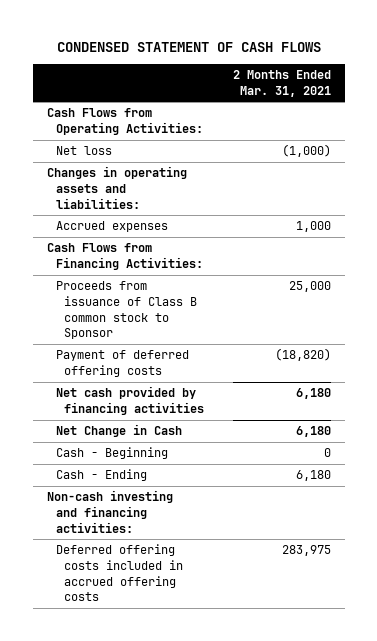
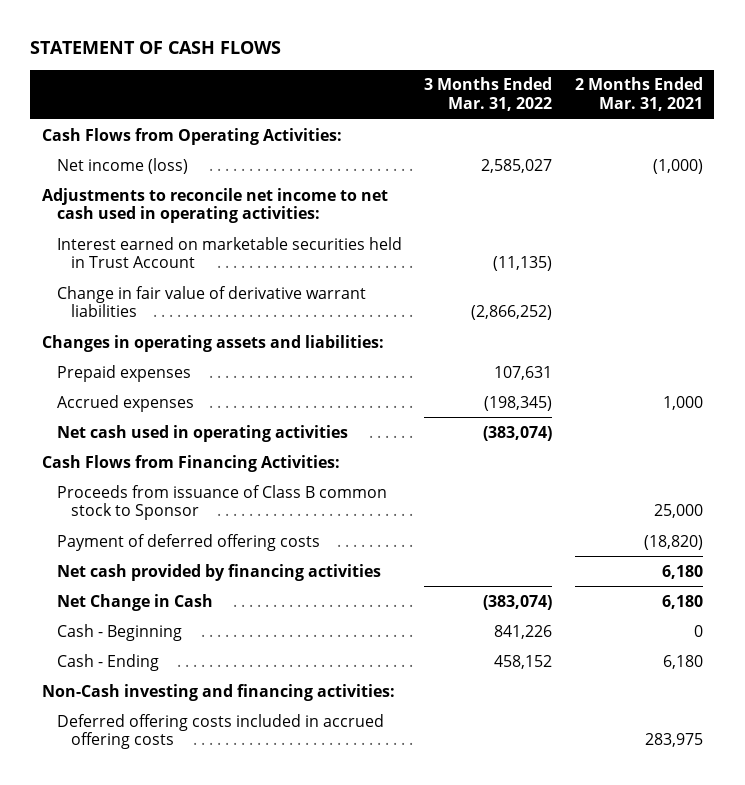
- CONDENSED STATEMENT OF CASH FLOWS
+ STATEMENT OF CASH FLOWS
- | 2 Months Ended Mar. 31, 2021
+ | 3 Months Ended Mar. 31, 2022 | 2 Months Ended Mar. 31, 2021
- Net loss | (1,000)
+ Net income (loss) | 2,585,027 | (1,000)
+ Adjustments to reconcile net income to net cash used in operating activities:
+ Interest earned on marketable securities held in Trust Account | (11,135) |
+ Change in fair value of derivative warrant liabilities | (2,866,252) |
+ Prepaid expenses | 107,631 |
+ Net cash used in operating activities | (383,074) |
- Non-cash investing and financing activities:
+ Non-Cash investing and financing activities:

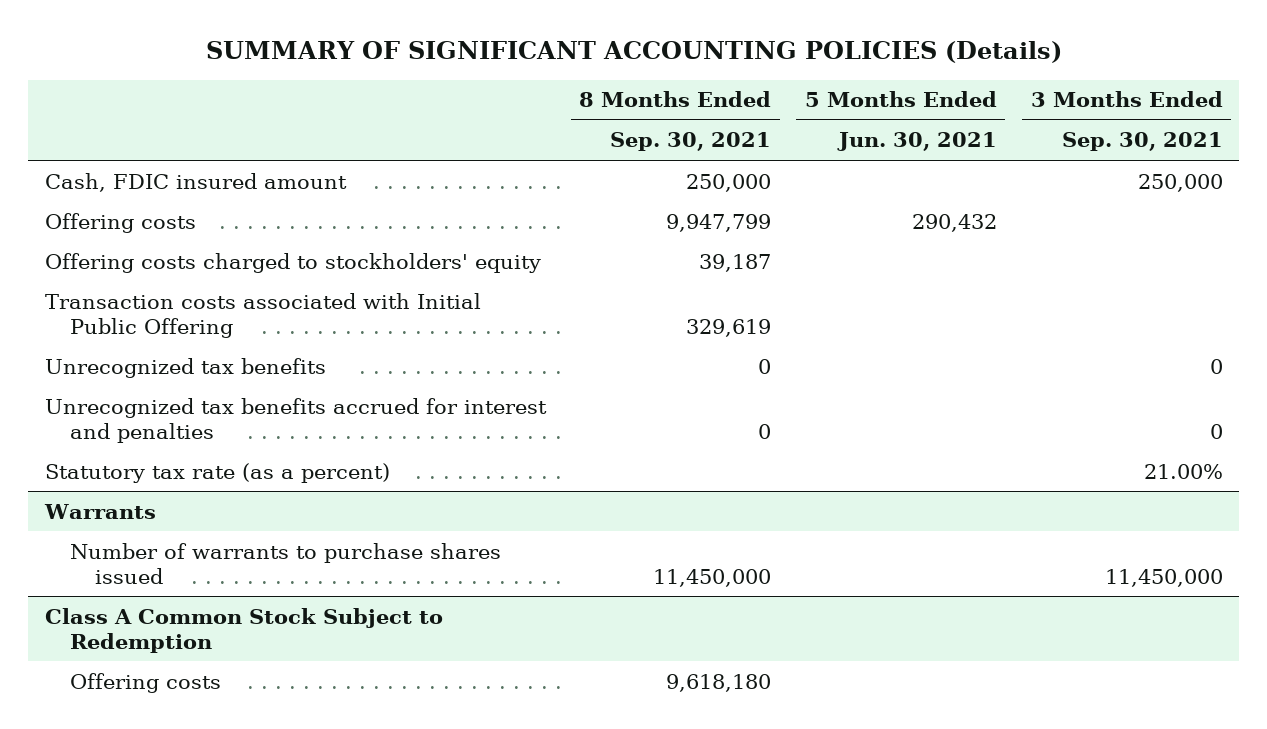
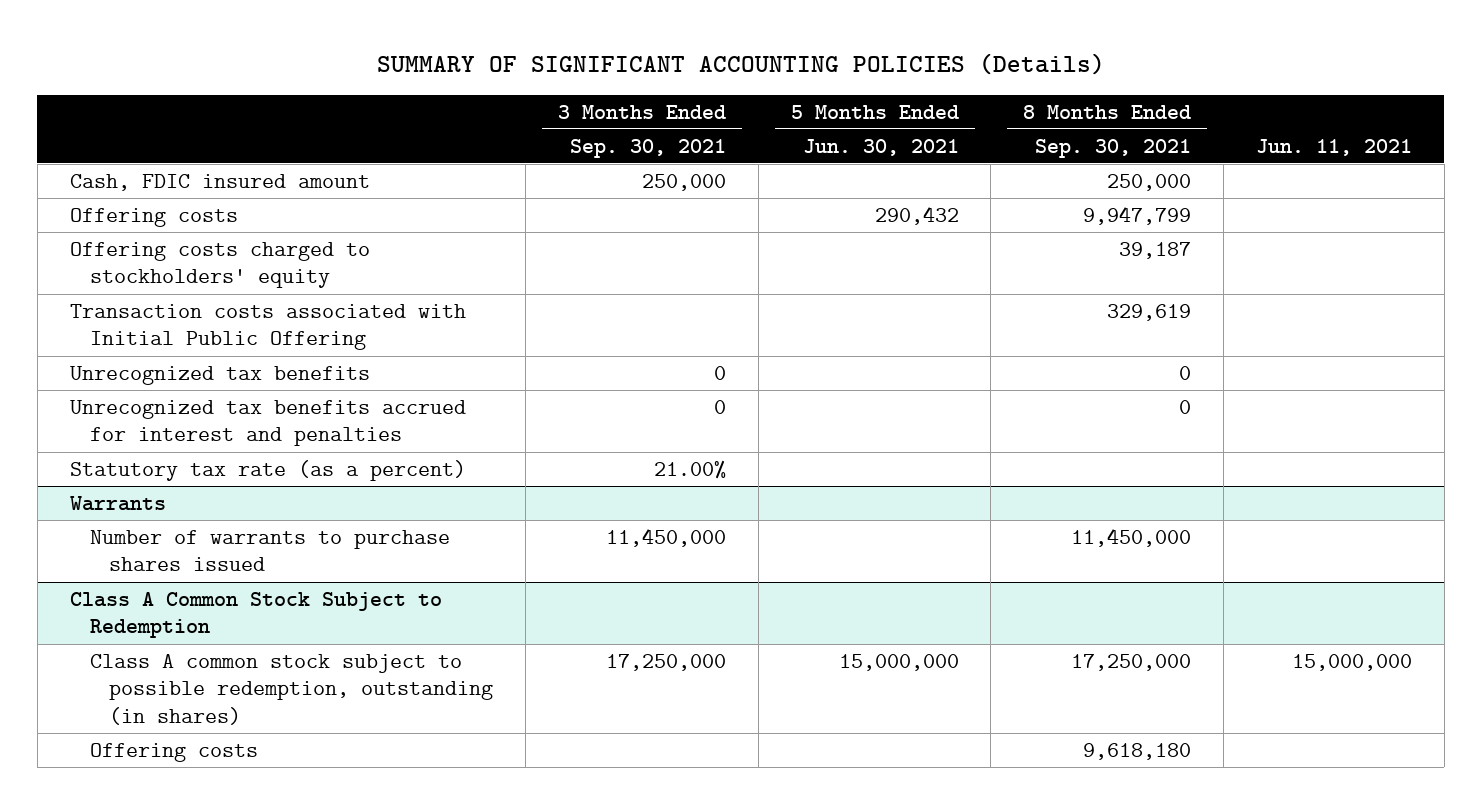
- | 8 Months Ended Sep. 30, 2021 | 5 Months Ended Jun. 30, 2021 | 3 Months Ended Sep. 30, 2021
+ | 3 Months Ended Sep. 30, 2021 | 5 Months Ended Jun. 30, 2021 | 8 Months Ended Sep. 30, 2021 | Jun. 11, 2021
@ Class A Common Stock Subject to Redemption
+ Class A common stock subject to possible redemption, outstanding (in shares) | 17,250,000 | 15,000,000 | 17,250,000 | 15,000,000

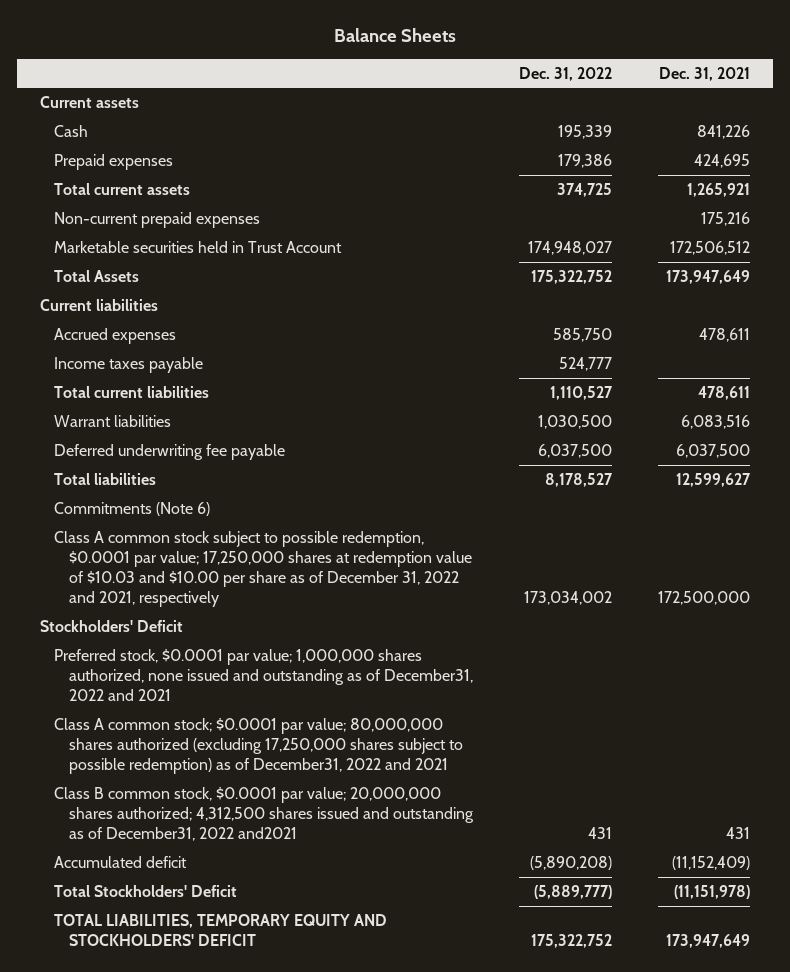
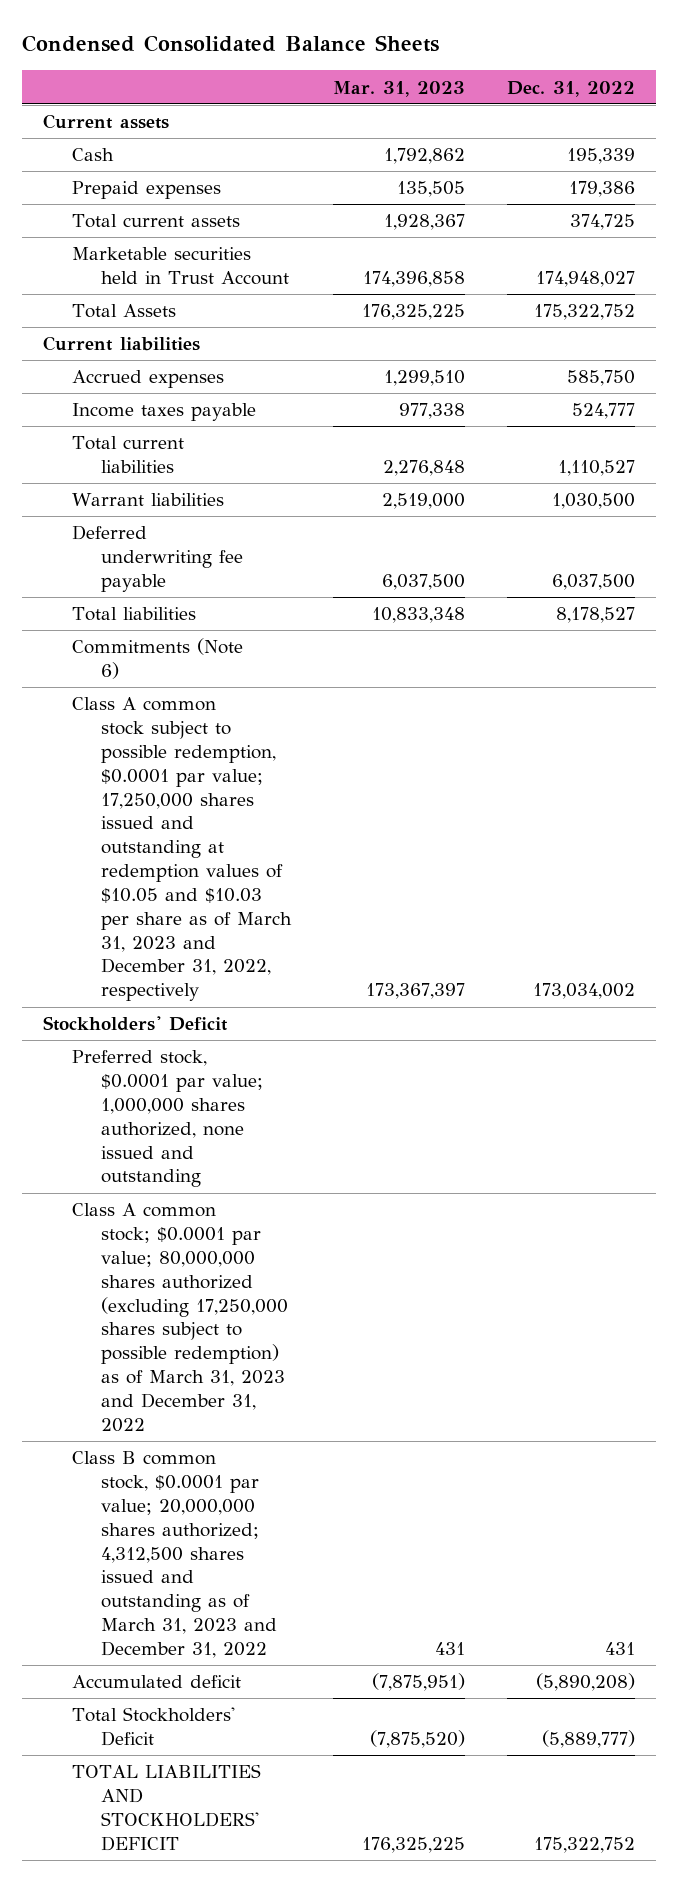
- Balance Sheets
+ Condensed Consolidated Balance Sheets
- | Dec. 31, 2022 | Dec. 31, 2021
+ | Mar. 31, 2023 | Dec. 31, 2022
- Non-current prepaid expenses | | 175,216
- Class A common stock subject to possible redemption, $0.0001 par value; 17,250,000 shares at redemption value of $10.03 and $10.00 per share as of December 31, 2022 and 2021, respectively | 173,034,002 | 172,500,000
+ Class A common stock subject to possible redemption, $0.0001 par value; 17,250,000 shares issued and outstanding at redemption values of $10.05 and $10.03 per share as of March 31, 2023 and December 31, 2022, respectively | 173,367,397 | 173,034,002
- Preferred stock, $0.0001 par value; 1,000,000 shares authorized, none issued and outstanding as of December31, 2022 and 2021
- Class A common stock; $0.0001 par value; 80,000,000 shares authorized (excluding 17,250,000 shares subject to possible redemption) as of December31, 2022 and 2021
- Class B common stock, $0.0001 par value; 20,000,000 shares authorized; 4,312,500 shares issued and outstanding as of December31, 2022 and2021 | 431 | 431
+ Preferred stock, $0.0001 par value; 1,000,000 shares authorized, none issued and outstanding
+ Class A common stock; $0.0001 par value; 80,000,000 shares authorized (excluding 17,250,000 shares subject to possible redemption) as of March 31, 2023 and December 31, 2022
+ Class B common stock, $0.0001 par value; 20,000,000 shares authorized; 4,312,500 shares issued and outstanding as of March 31, 2023 and December 31, 2022 | 431 | 431
- TOTAL LIABILITIES, TEMPORARY EQUITY AND STOCKHOLDERS' DEFICIT | 175,322,752 | 173,947,649
+ TOTAL LIABILITIES AND STOCKHOLDERS' DEFICIT | 176,325,225 | 175,322,752

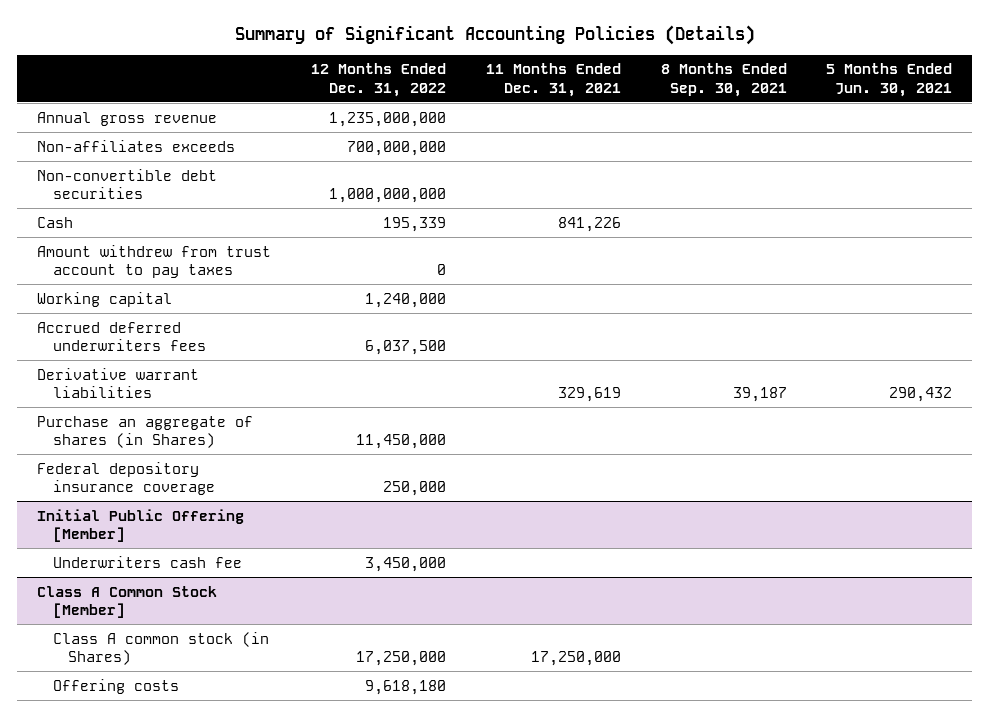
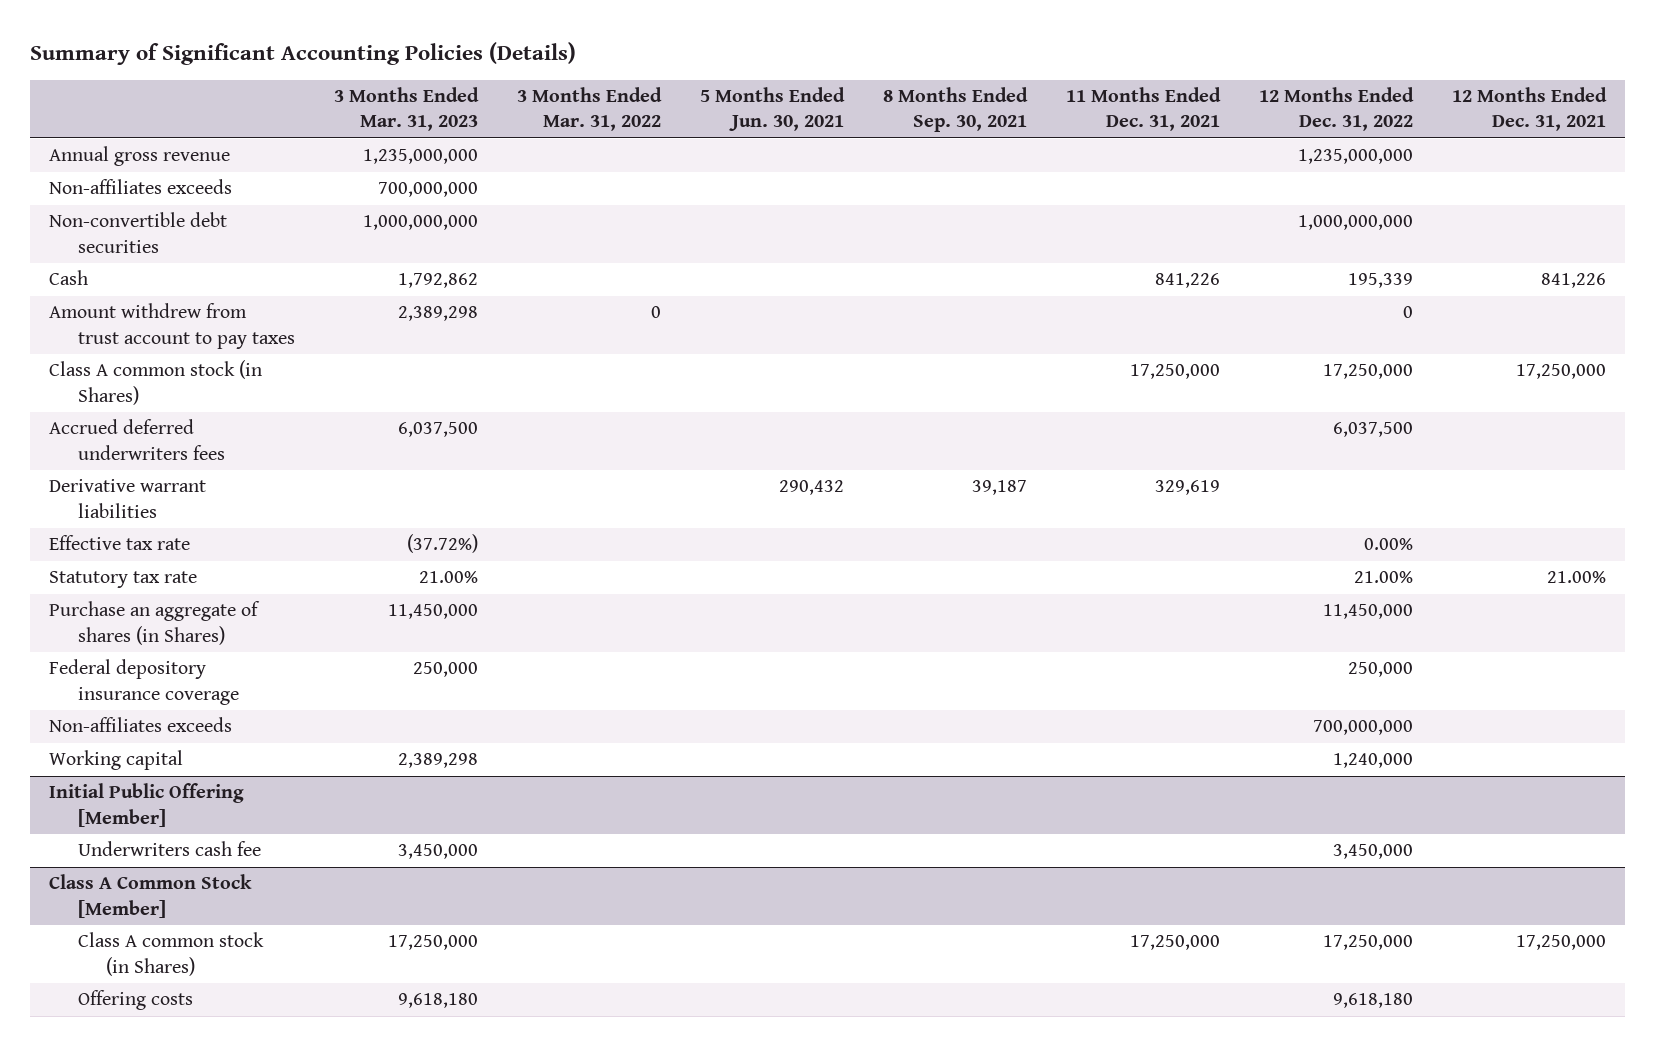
- | 12 Months Ended Dec. 31, 2022 | 11 Months Ended Dec. 31, 2021 | 8 Months Ended Sep. 30, 2021 | 5 Months Ended Jun. 30, 2021
+ | 3 Months Ended Mar. 31, 2023 | 3 Months Ended Mar. 31, 2022 | 5 Months Ended Jun. 30, 2021 | 8 Months Ended Sep. 30, 2021 | 11 Months Ended Dec. 31, 2021 | 12 Months Ended Dec. 31, 2022 | 12 Months Ended Dec. 31, 2021
+ Non-affiliates exceeds | 700,000,000 | | | | | |
+ Class A common stock (in Shares) | | | | | 17,250,000 | 17,250,000 | 17,250,000
+ Effective tax rate | (37.72%) | | | | | 0.00% |
+ Statutory tax rate | 21.00% | | | | | 21.00% | 21.00%
moved down: Non-affiliates exceeds | | | | | | 700,000,000 |
moved down: Working capital | 2,389,298 | | | | | 1,240,000 |

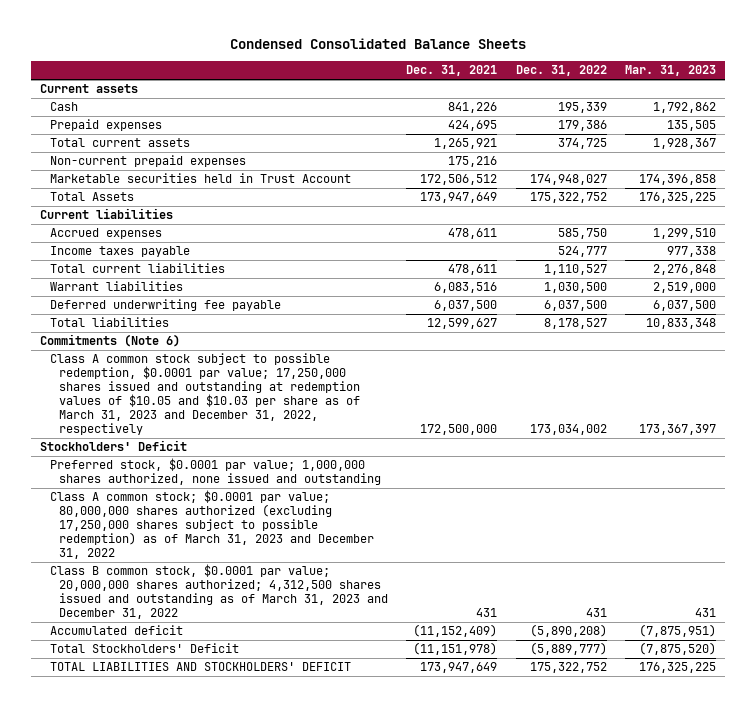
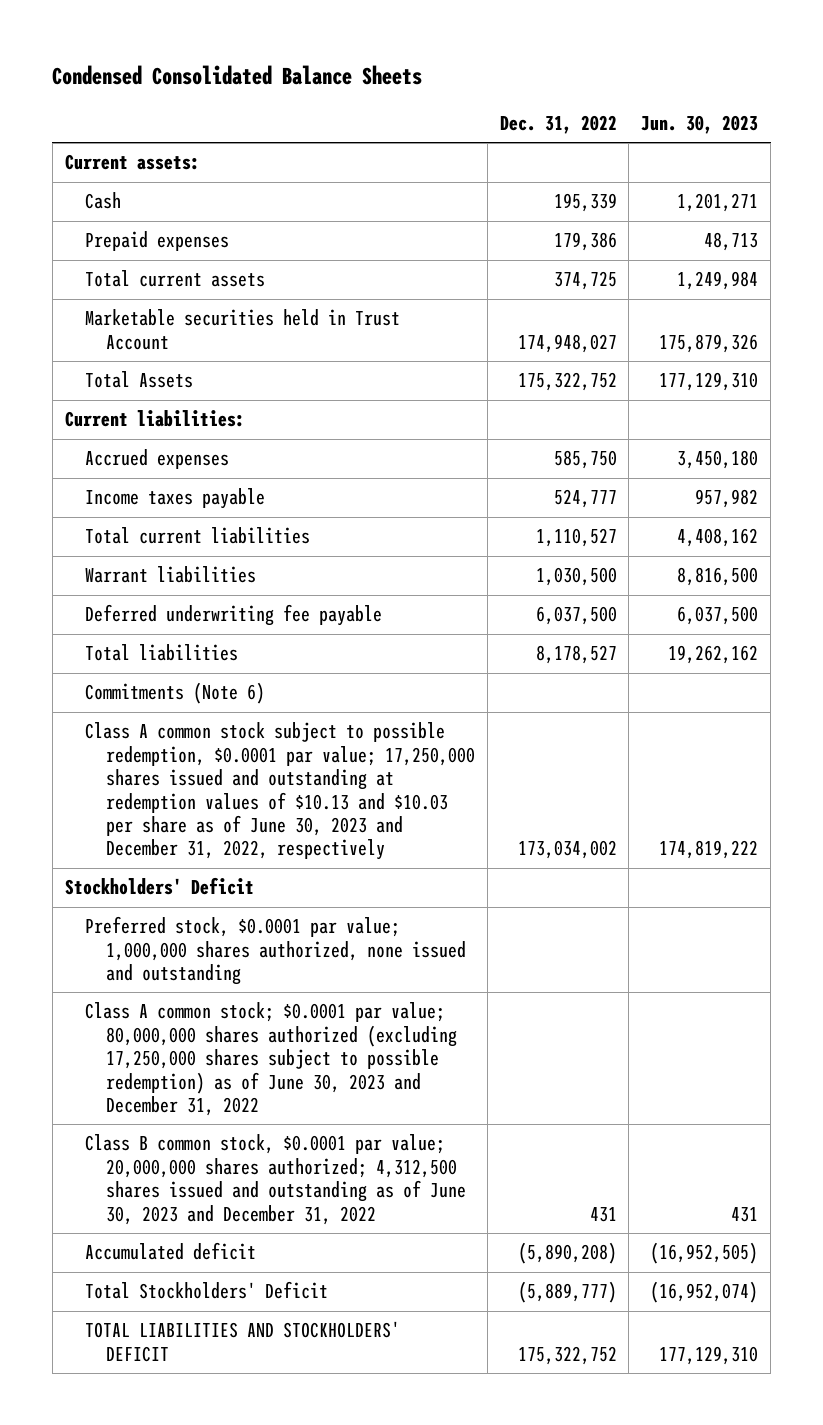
- | Dec. 31, 2021 | Dec. 31, 2022 | Mar. 31, 2023
+ | Dec. 31, 2022 | Jun. 30, 2023
- Current assets
+ Current assets:
- Non-current prepaid expenses | 175,216 | |
- Current liabilities
+ Current liabilities:
- Class A common stock subject to possible redemption, $0.0001 par value; 17,250,000 shares issued and outstanding at redemption values of $10.05 and $10.03 per share as of March 31, 2023 and December 31, 2022, respectively | 172,500,000 | 173,034,002 | 173,367,397
+ Class A common stock subject to possible redemption, $0.0001 par value; 17,250,000 shares issued and outstanding at redemption values of $10.13 and $10.03 per share as of June 30, 2023 and December 31, 2022, respectively | 173,034,002 | 174,819,222
- Class A common stock; $0.0001 par value; 80,000,000 shares authorized (excluding 17,250,000 shares subject to possible redemption) as of March 31, 2023 and December 31, 2022
- Class B common stock, $0.0001 par value; 20,000,000 shares authorized; 4,312,500 shares issued and outstanding as of March 31, 2023 and December 31, 2022 | 431 | 431 | 431
+ Class A common stock; $0.0001 par value; 80,000,000 shares authorized (excluding 17,250,000 shares subject to possible redemption) as of June 30, 2023 and December 31, 2022
+ Class B common stock, $0.0001 par value; 20,000,000 shares authorized; 4,312,500 shares issued and outstanding as of June 30, 2023 and December 31, 2022 | 431 | 431

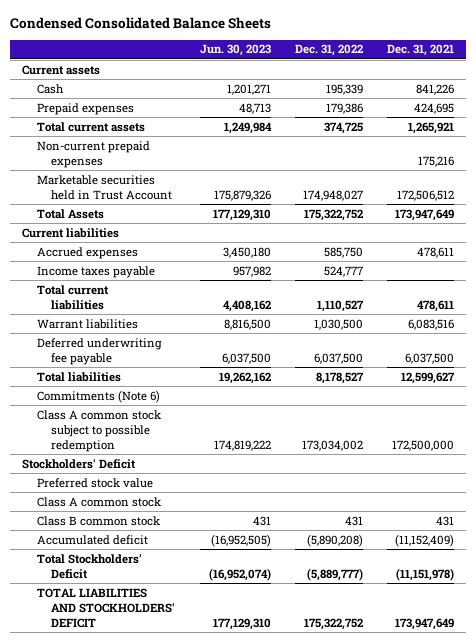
- | Dec. 31, 2022 | Jun. 30, 2023
+ | Jun. 30, 2023 | Dec. 31, 2022 | Dec. 31, 2021
- Current assets:
+ Current assets
+ Non-current prepaid expenses | | | 175,216
- Current liabilities:
+ Current liabilities
- Class A common stock subject to possible redemption, $0.0001 par value; 17,250,000 shares issued and outstanding at redemption values of $10.13 and $10.03 per share as of June 30, 2023 and December 31, 2022, respectively | 173,034,002 | 174,819,222
+ Class A common stock subject to possible redemption | 174,819,222 | 173,034,002 | 172,500,000
- Preferred stock, $0.0001 par value; 1,000,000 shares authorized, none issued and outstanding
- Class A common stock; $0.0001 par value; 80,000,000 shares authorized (excluding 17,250,000 shares subject to possible redemption) as of June 30, 2023 and December 31, 2022
- Class B common stock, $0.0001 par value; 20,000,000 shares authorized; 4,312,500 shares issued and outstanding as of June 30, 2023 and December 31, 2022 | 431 | 431
+ Preferred stock value
+ Class A common stock
+ Class B common stock | 431 | 431 | 431

